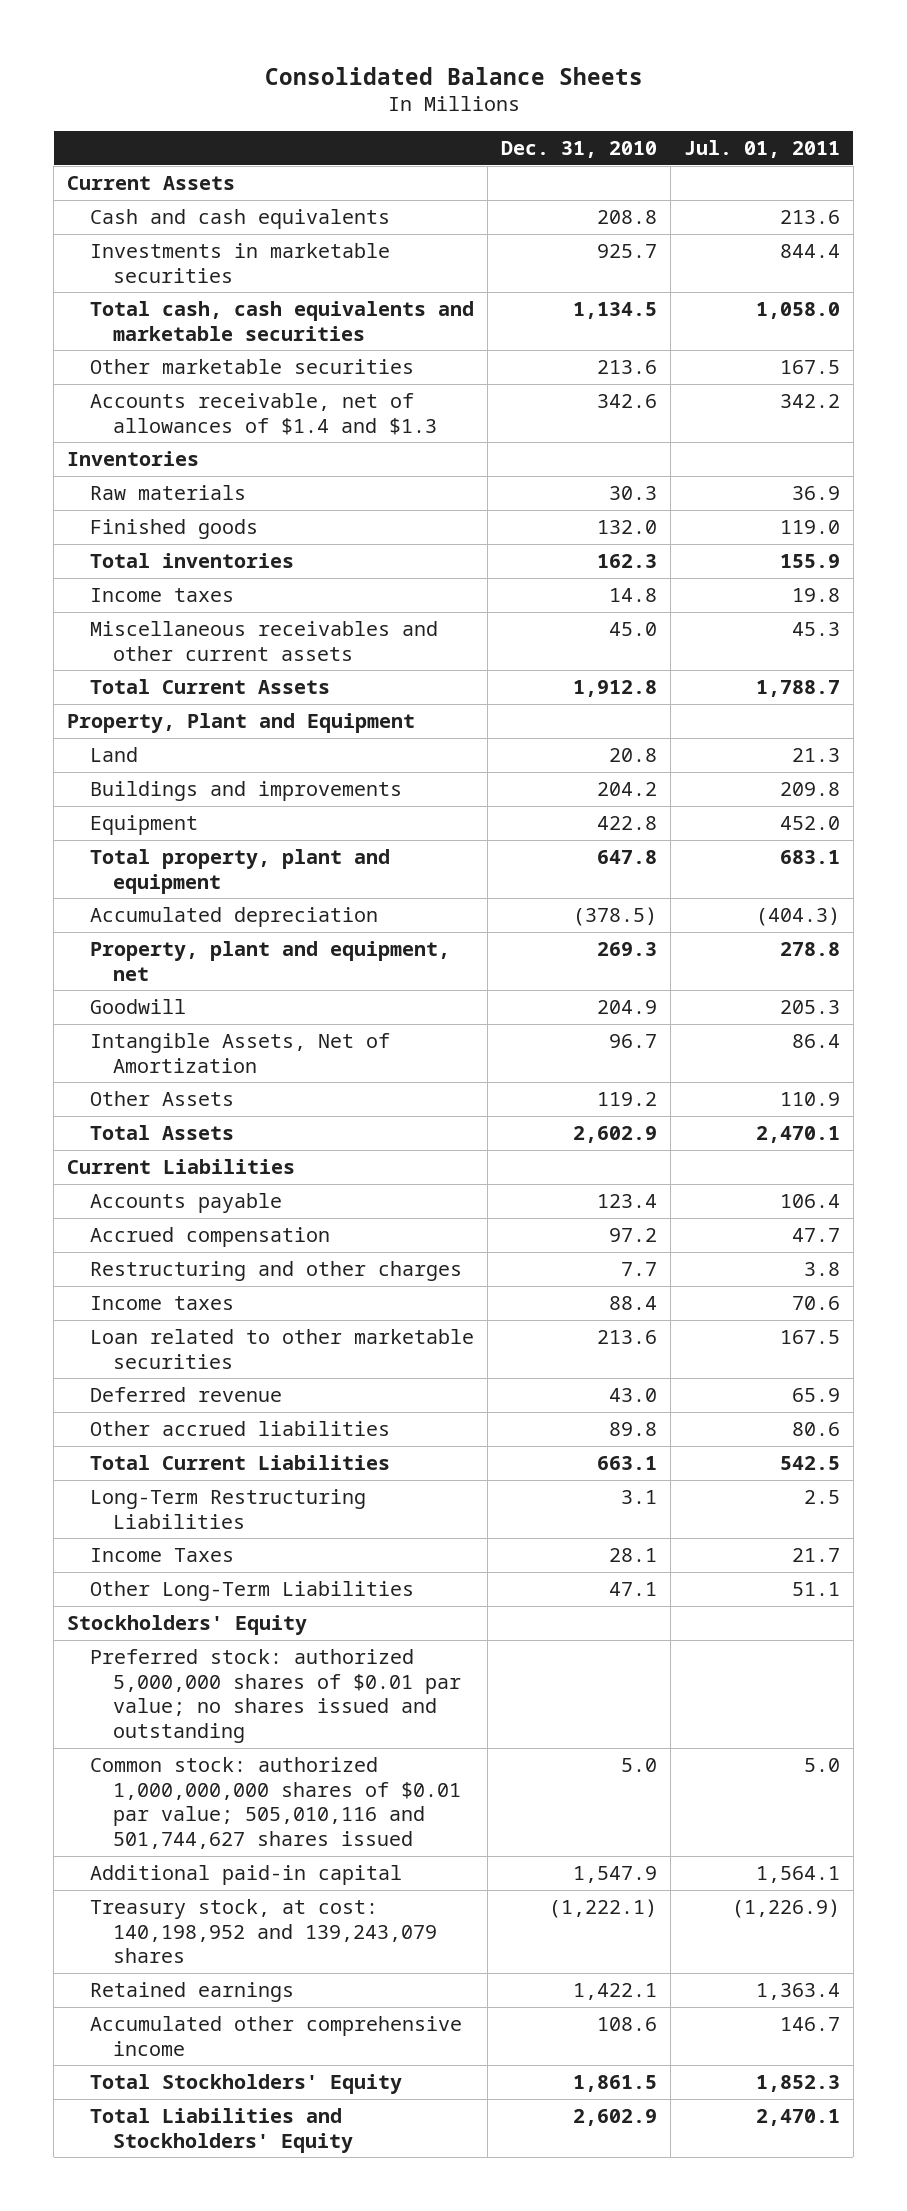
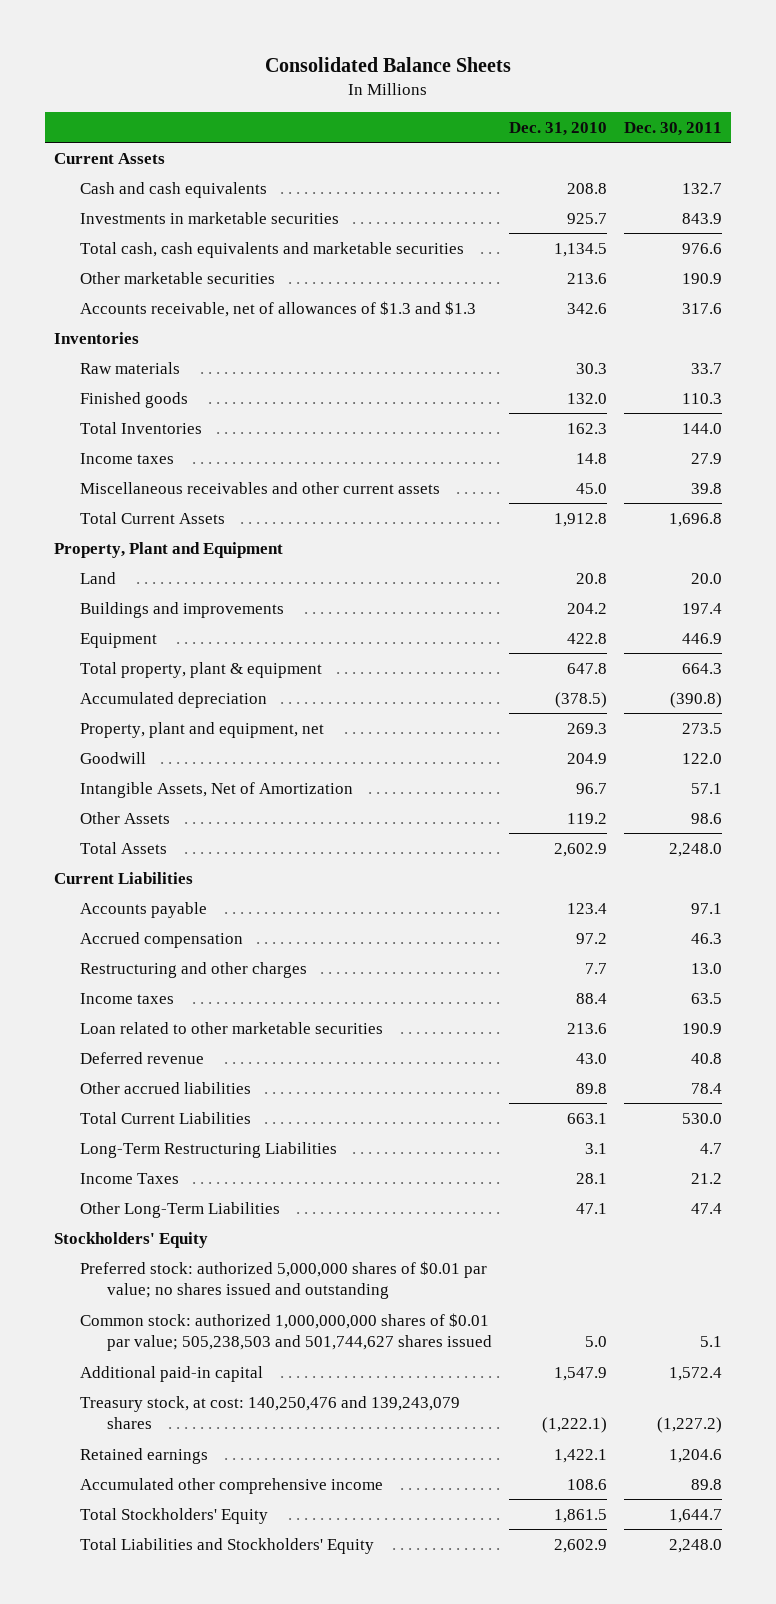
- | Dec. 31, 2010 | Jul. 01, 2011
+ | Dec. 31, 2010 | Dec. 30, 2011
- Accounts receivable, net of allowances of $1.4 and $1.3 | 342.6 | 342.2
+ Accounts receivable, net of allowances of $1.3 and $1.3 | 342.6 | 317.6
- Total inventories | 162.3 | 155.9
+ Total Inventories | 162.3 | 144.0
- Total property, plant and equipment | 647.8 | 683.1
+ Total property, plant & equipment | 647.8 | 664.3
- Common stock: authorized 1,000,000,000 shares of $0.01 par value; 505,010,116 and 501,744,627 shares issued | 5.0 | 5.0
+ Common stock: authorized 1,000,000,000 shares of $0.01 par value; 505,238,503 and 501,744,627 shares issued | 5.0 | 5.1
- Treasury stock, at cost: 140,198,952 and 139,243,079 shares | (1,222.1) | (1,226.9)
+ Treasury stock, at cost: 140,250,476 and 139,243,079 shares | (1,222.1) | (1,227.2)

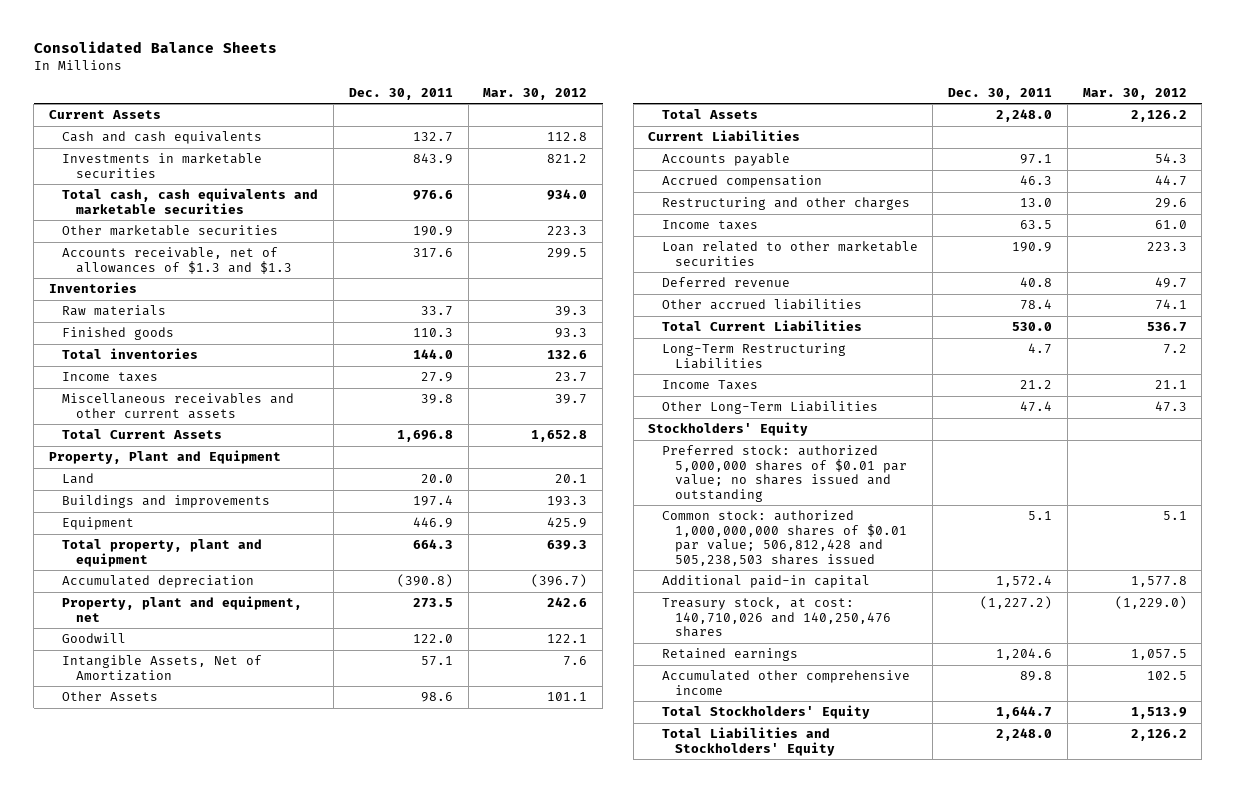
- | Dec. 31, 2010 | Dec. 30, 2011
+ | Dec. 30, 2011 | Mar. 30, 2012
- Total Inventories | 162.3 | 144.0
+ Total inventories | 144.0 | 132.6
- Total property, plant & equipment | 647.8 | 664.3
+ Total property, plant and equipment | 664.3 | 639.3
- Common stock: authorized 1,000,000,000 shares of $0.01 par value; 505,238,503 and 501,744,627 shares issued | 5.0 | 5.1
+ Common stock: authorized 1,000,000,000 shares of $0.01 par value; 506,812,428 and 505,238,503 shares issued | 5.1 | 5.1
- Treasury stock, at cost: 140,250,476 and 139,243,079 shares | (1,222.1) | (1,227.2)
+ Treasury stock, at cost: 140,710,026 and 140,250,476 shares | (1,227.2) | (1,229.0)

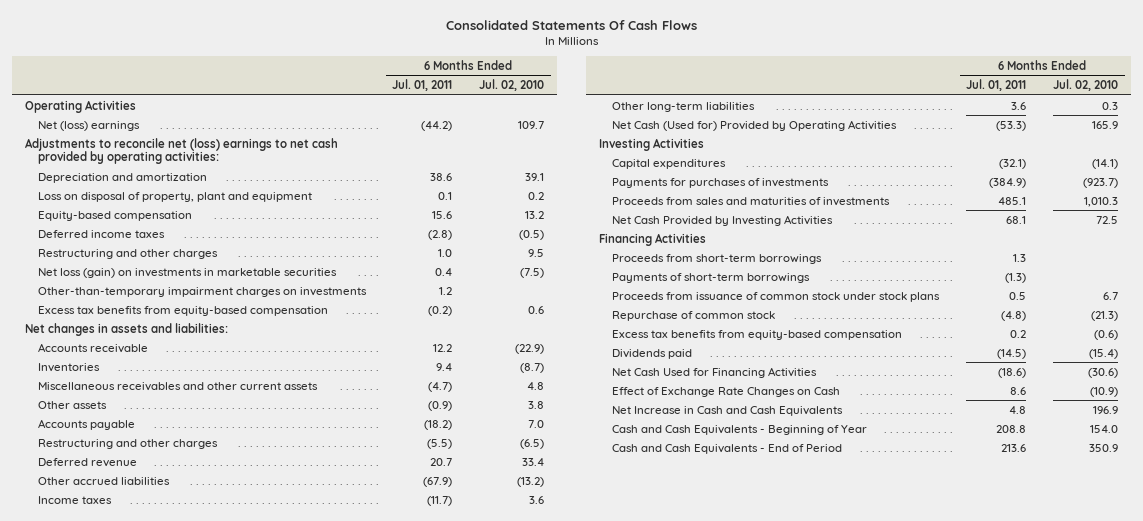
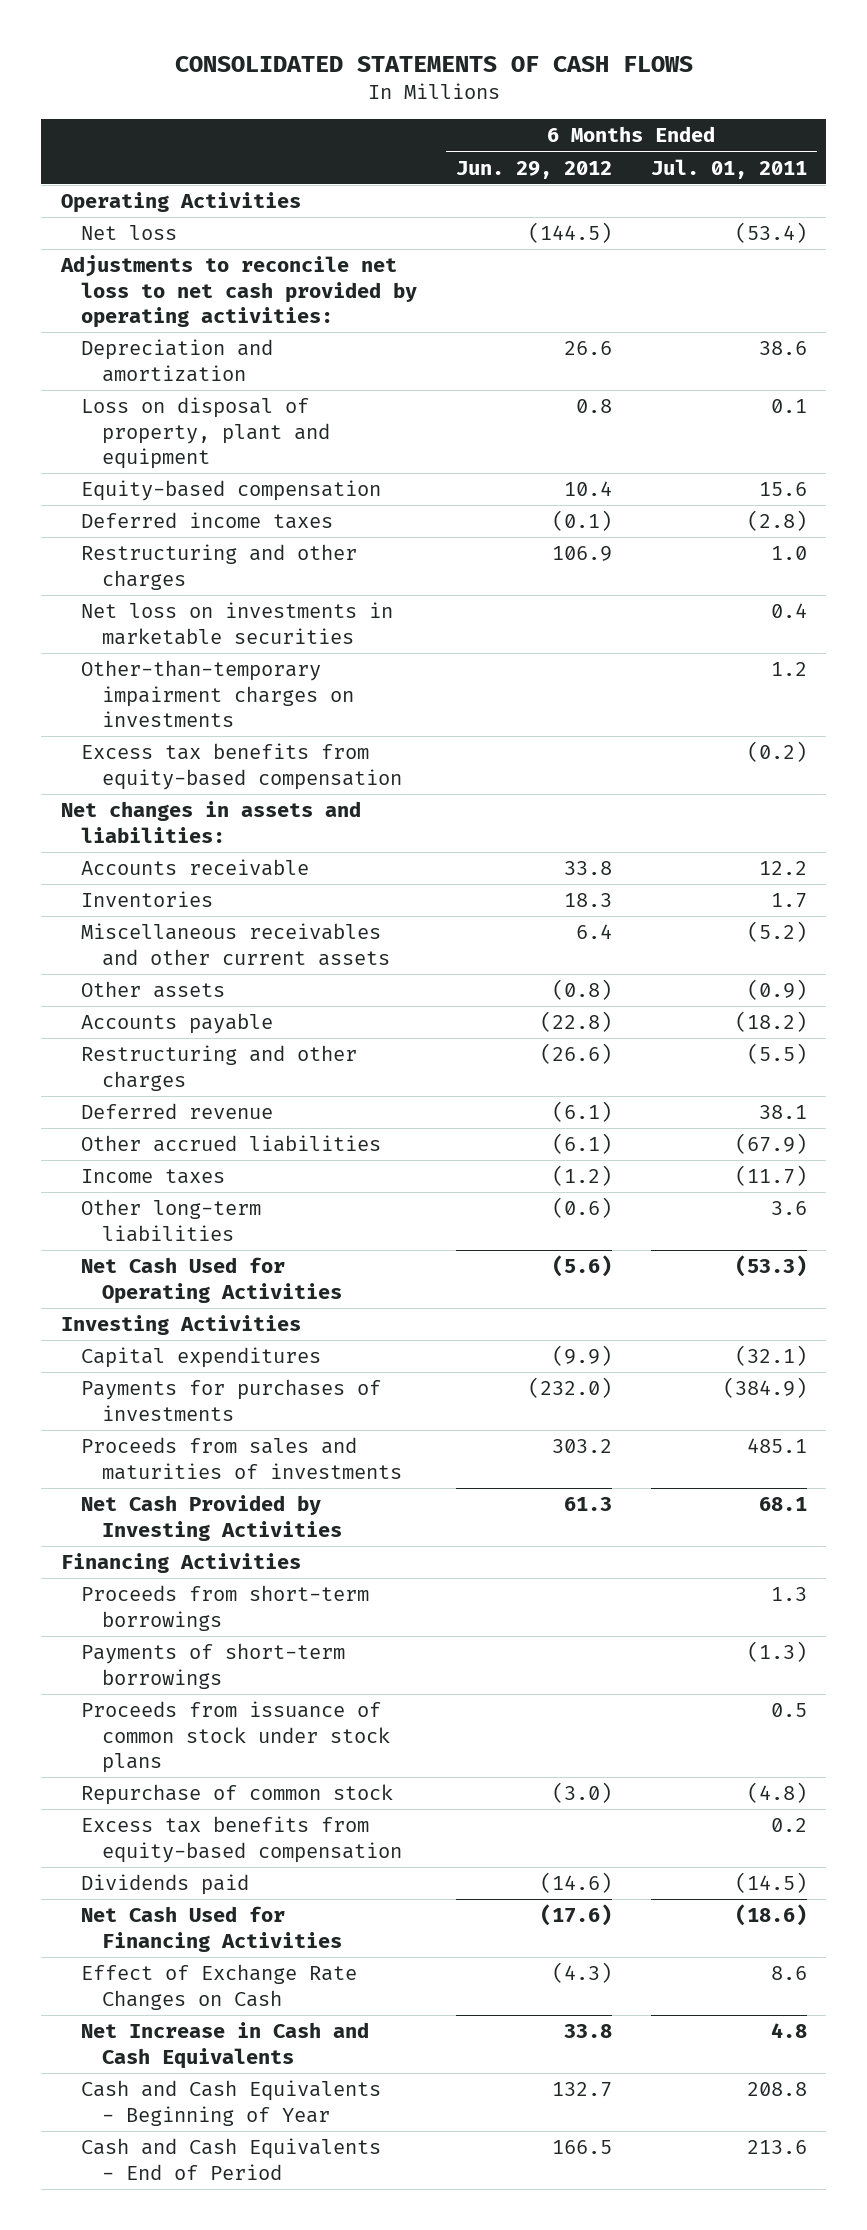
- Consolidated Statements Of Cash Flows
+ CONSOLIDATED STATEMENTS OF CASH FLOWS
- | 6 Months Ended Jul. 01, 2011 | 6 Months Ended Jul. 02, 2010
+ | 6 Months Ended Jun. 29, 2012 | 6 Months Ended Jul. 01, 2011
- Net (loss) earnings | (44.2) | 109.7
- Adjustments to reconcile net (loss) earnings to net cash provided by operating activities:
+ Net loss | (144.5) | (53.4)
+ Adjustments to reconcile net loss to net cash provided by operating activities:
- Net loss (gain) on investments in marketable securities | 0.4 | (7.5)
+ Net loss on investments in marketable securities | | 0.4
- Inventories | 9.4 | (8.7)
- Miscellaneous receivables and other current assets | (4.7) | 4.8
+ Inventories | 18.3 | 1.7
+ Miscellaneous receivables and other current assets | 6.4 | (5.2)
- Deferred revenue | 20.7 | 33.4
+ Deferred revenue | (6.1) | 38.1
- Net Cash (Used for) Provided by Operating Activities | (53.3) | 165.9
+ Net Cash Used for Operating Activities | (5.6) | (53.3)

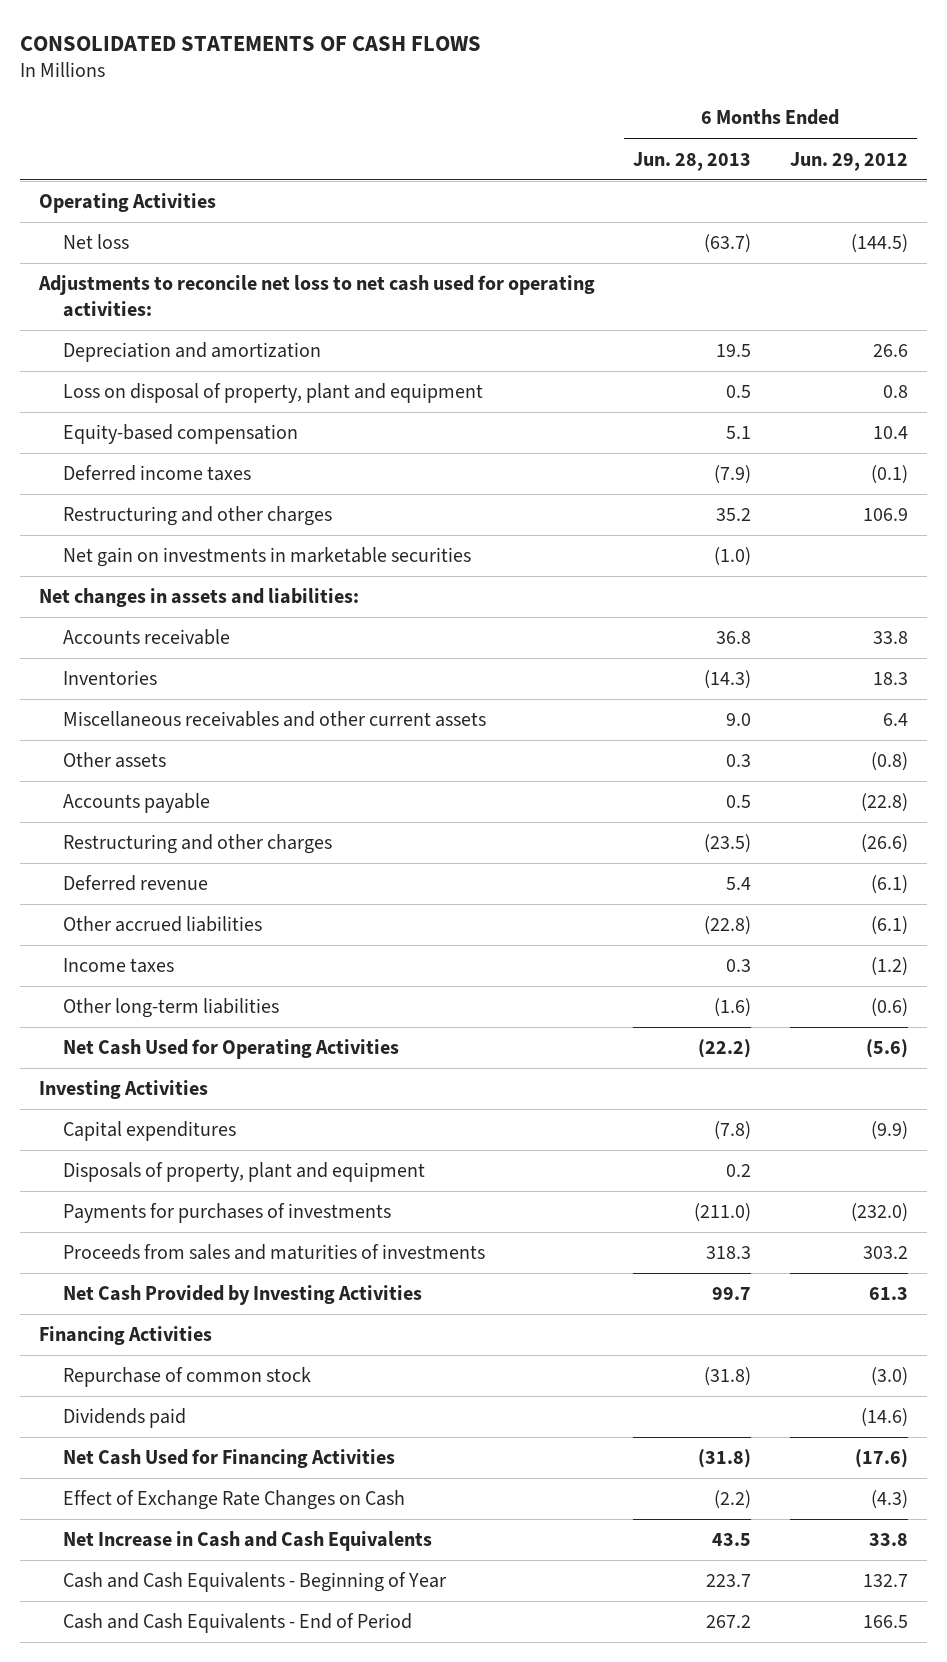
- | 6 Months Ended Jun. 29, 2012 | 6 Months Ended Jul. 01, 2011
+ | 6 Months Ended Jun. 28, 2013 | 6 Months Ended Jun. 29, 2012
- Adjustments to reconcile net loss to net cash provided by operating activities:
+ Adjustments to reconcile net loss to net cash used for operating activities:
- Net loss on investments in marketable securities | | 0.4
- Other-than-temporary impairment charges on investments | | 1.2
- Excess tax benefits from equity-based compensation | | (0.2)
+ Net gain on investments in marketable securities | (1.0) |
+ Disposals of property, plant and equipment | 0.2 |
- Proceeds from short-term borrowings | | 1.3
- Payments of short-term borrowings | | (1.3)
- Proceeds from issuance of common stock under stock plans | | 0.5
- Excess tax benefits from equity-based compensation | | 0.2

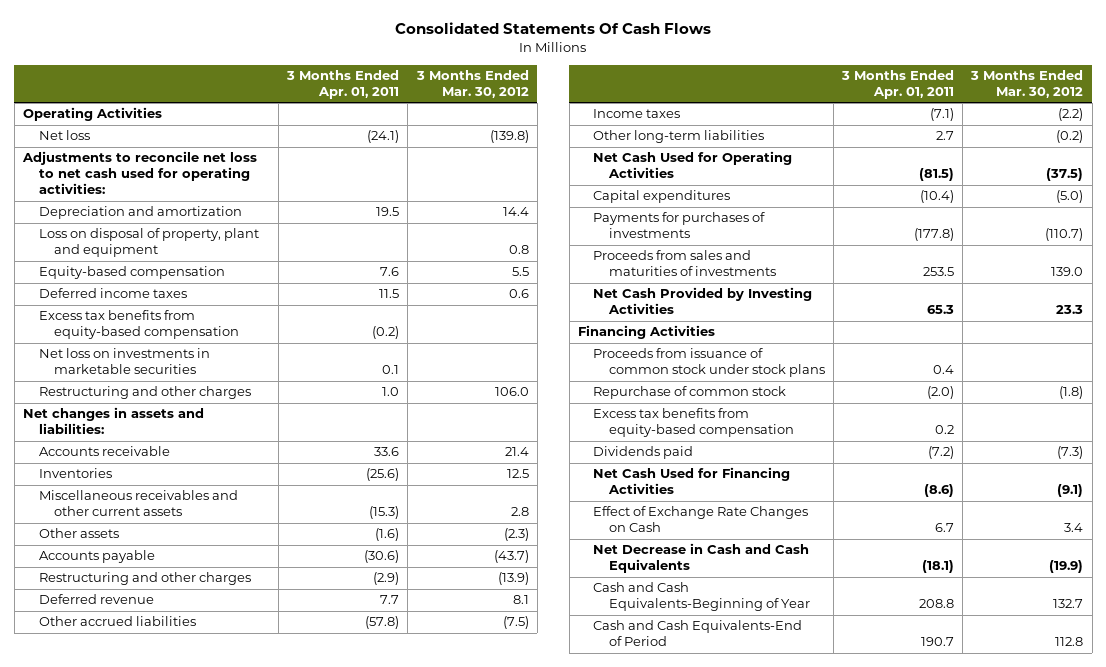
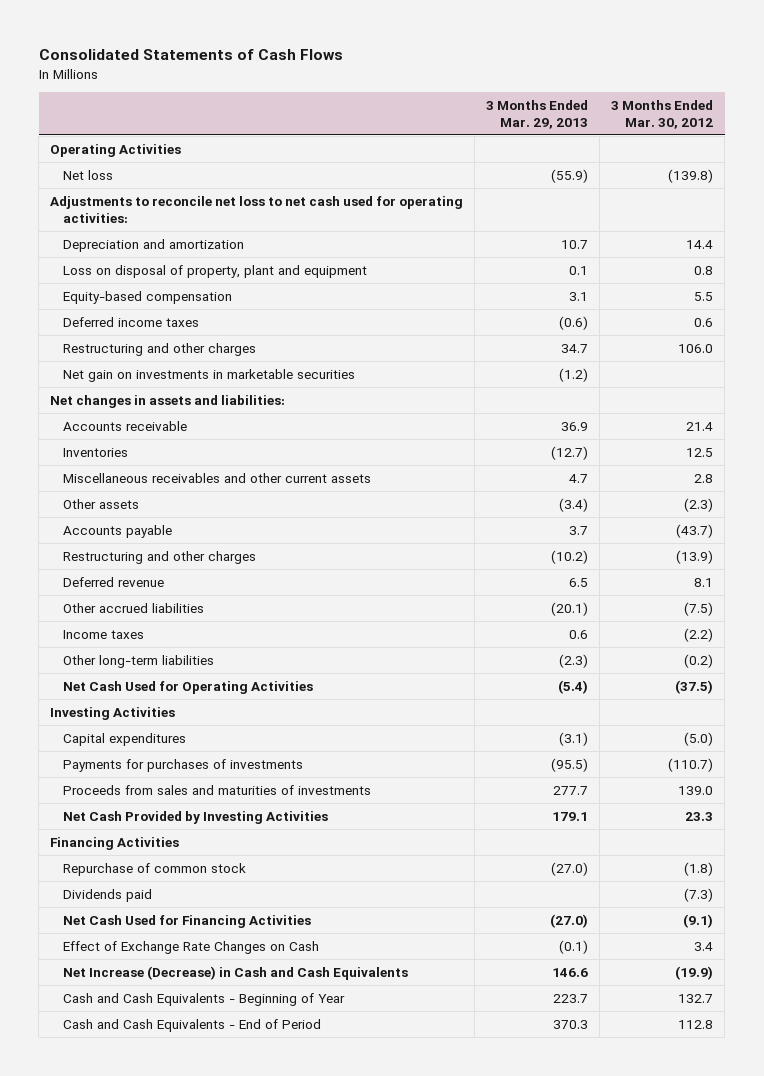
- Consolidated Statements Of Cash Flows
+ Consolidated Statements of Cash Flows
- | 3 Months Ended Apr. 01, 2011 | 3 Months Ended Mar. 30, 2012
+ | 3 Months Ended Mar. 29, 2013 | 3 Months Ended Mar. 30, 2012
- Excess tax benefits from equity-based compensation | (0.2) |
- Net loss on investments in marketable securities | 0.1 |
+ Net gain on investments in marketable securities | (1.2) |
+ Investing Activities
- Proceeds from issuance of common stock under stock plans | 0.4 |
- Excess tax benefits from equity-based compensation | 0.2 |
- Net Decrease in Cash and Cash Equivalents | (18.1) | (19.9)
- Cash and Cash Equivalents-Beginning of Year | 208.8 | 132.7
- Cash and Cash Equivalents-End of Period | 190.7 | 112.8
+ Net Increase (Decrease) in Cash and Cash Equivalents | 146.6 | (19.9)
+ Cash and Cash Equivalents - Beginning of Year | 223.7 | 132.7
+ Cash and Cash Equivalents - End of Period | 370.3 | 112.8

